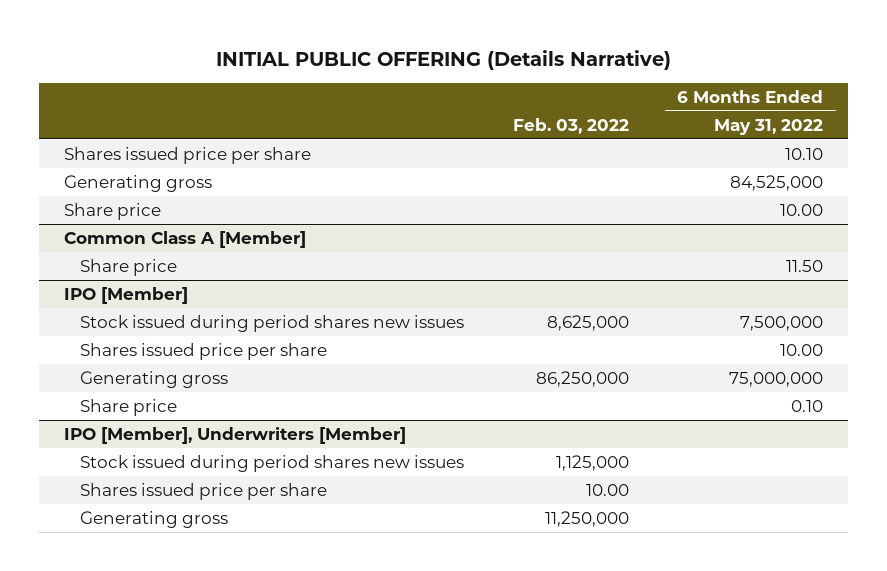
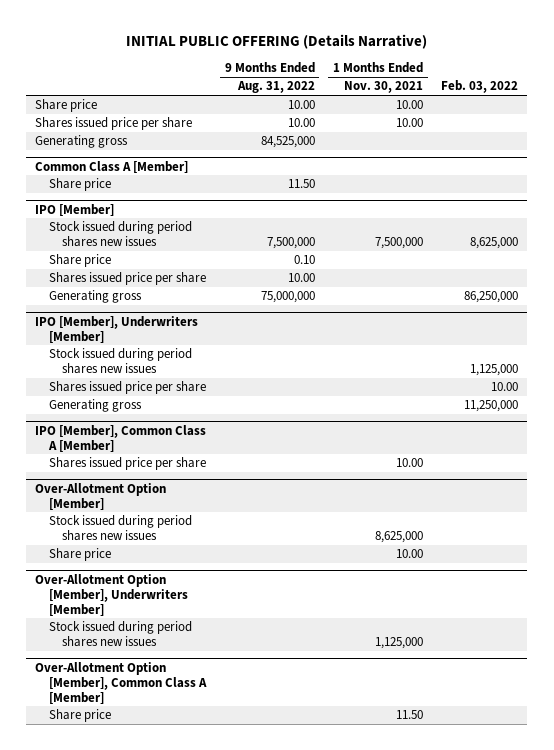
- | Feb. 03, 2022 | 6 Months Ended May 31, 2022
+ | 9 Months Ended Aug. 31, 2022 | 1 Months Ended Nov. 30, 2021 | Feb. 03, 2022
moved up: Share price | 10.00 | 10.00 |
@ IPO [Member]
moved up: Share price | 0.10 | |
+ IPO [Member], Common Class A [Member]
+ Shares issued price per share | | 10.00 |
+ Over-Allotment Option [Member]
+ Stock issued during period shares new issues | | 8,625,000 |
+ Share price | | 10.00 |
+ Over-Allotment Option [Member], Underwriters [Member]
+ Stock issued during period shares new issues | | 1,125,000 |
+ Over-Allotment Option [Member], Common Class A [Member]
+ Share price | | 11.50 |

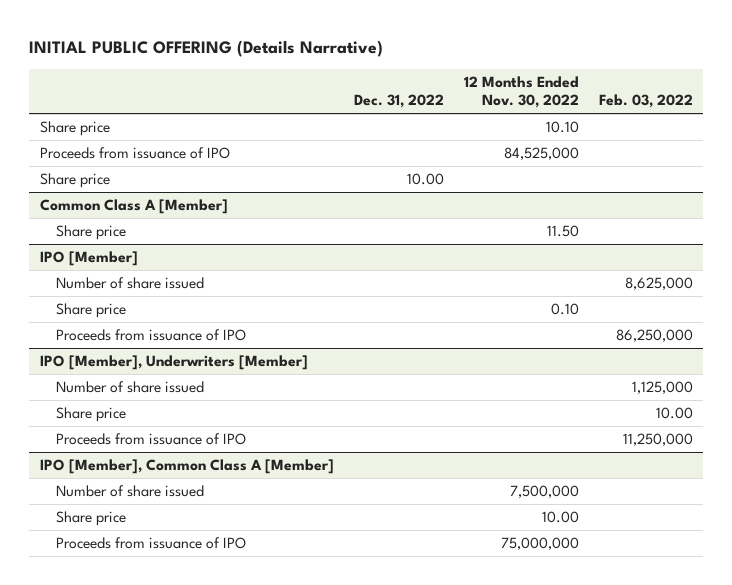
- | 9 Months Ended Aug. 31, 2022 | 1 Months Ended Nov. 30, 2021 | Feb. 03, 2022
+ | Dec. 31, 2022 | 12 Months Ended Nov. 30, 2022 | Feb. 03, 2022
- Shares issued price per share | 10.00 | 10.00 |
- Generating gross | 84,525,000 | |
+ Proceeds from issuance of IPO | | 84,525,000 |
+ Share price | 10.00 | |
@ IPO [Member]
- Stock issued during period shares new issues | 7,500,000 | 7,500,000 | 8,625,000
+ Number of share issued | | | 8,625,000
- Shares issued price per share | 10.00 | |
- Generating gross | 75,000,000 | | 86,250,000
+ Proceeds from issuance of IPO | | | 86,250,000
@ IPO [Member], Underwriters [Member]
- Stock issued during period shares new issues | | | 1,125,000
- Shares issued price per share | | | 10.00
- Generating gross | | | 11,250,000
+ Number of share issued | | | 1,125,000
+ Share price | | | 10.00
+ Proceeds from issuance of IPO | | | 11,250,000
@ IPO [Member], Common Class A [Member]
- Shares issued price per share | | 10.00 |
- Over-Allotment Option [Member]
- Stock issued during period shares new issues | | 8,625,000 |
- Share price | | 10.00 |
- Over-Allotment Option [Member], Underwriters [Member]
- Stock issued during period shares new issues | | 1,125,000 |
- Over-Allotment Option [Member], Common Class A [Member]
- Share price | | 11.50 |
@ IPO [Member], Common Class A [Member]
+ Number of share issued | | 7,500,000 |
+ Share price | | 10.00 |
+ Proceeds from issuance of IPO | | 75,000,000 |

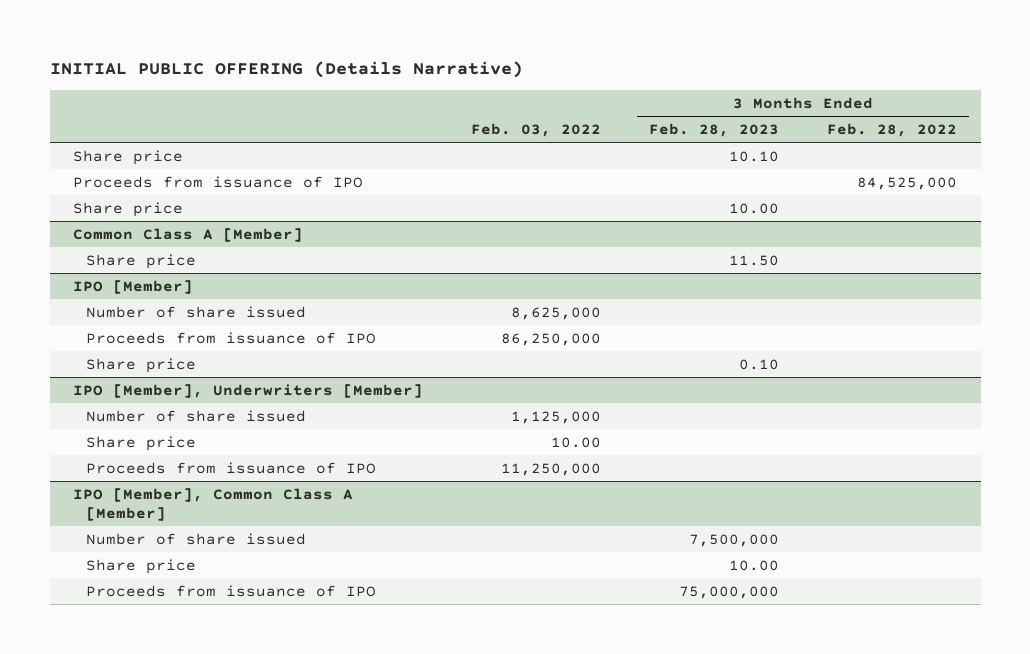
- | Dec. 31, 2022 | 12 Months Ended Nov. 30, 2022 | Feb. 03, 2022
+ | Feb. 03, 2022 | 3 Months Ended Feb. 28, 2023 | 3 Months Ended Feb. 28, 2022
@ IPO [Member]
moved down: Share price | | 0.10 |

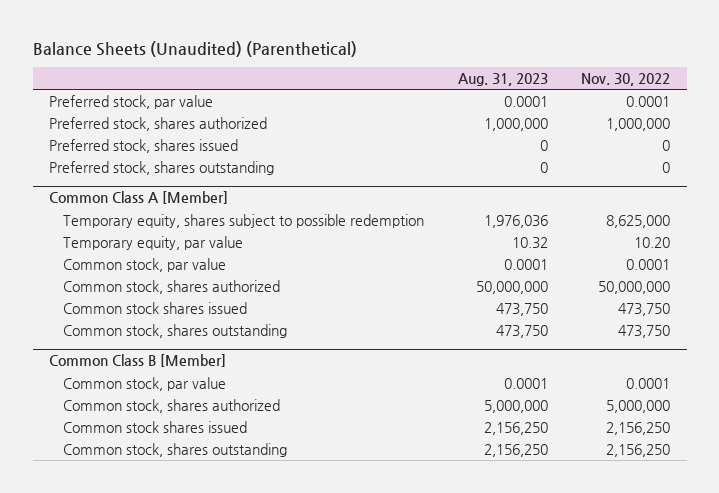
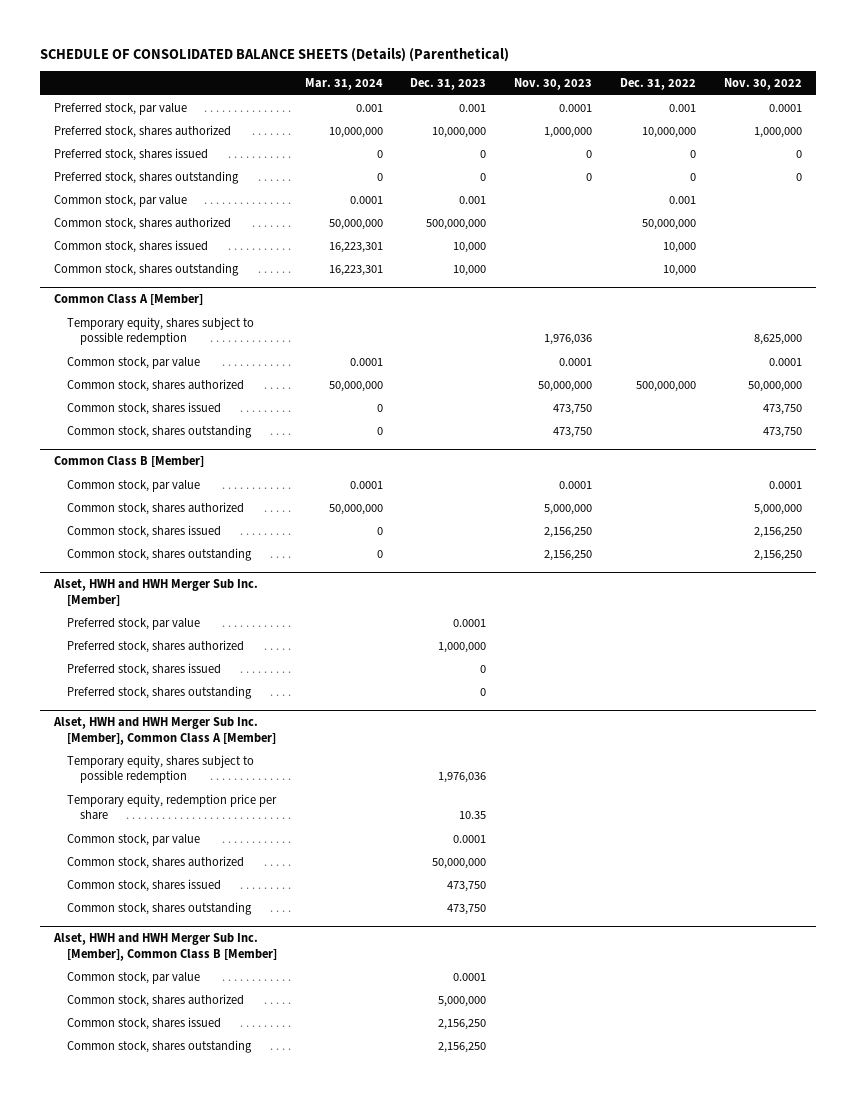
- Balance Sheets (Unaudited) (Parenthetical)
+ SCHEDULE OF CONSOLIDATED BALANCE SHEETS (Details) (Parenthetical)
- | Aug. 31, 2023 | Nov. 30, 2022
+ | Mar. 31, 2024 | Dec. 31, 2023 | Nov. 30, 2023 | Dec. 31, 2022 | Nov. 30, 2022
+ Common stock, par value | 0.0001 | 0.001 | | 0.001 |
+ Common stock, shares authorized | 50,000,000 | 500,000,000 | | 50,000,000 |
+ Common stock, shares issued | 16,223,301 | 10,000 | | 10,000 |
+ Common stock, shares outstanding | 16,223,301 | 10,000 | | 10,000 |
@ Common Class A [Member]
- Temporary equity, par value | 10.32 | 10.20
- Common stock shares issued | 473,750 | 473,750
+ Common stock, shares issued | 0 | | 473,750 | | 473,750
@ Common Class B [Member]
- Common stock shares issued | 2,156,250 | 2,156,250
+ Common stock, shares issued | 0 | | 2,156,250 | | 2,156,250
+ Alset, HWH and HWH Merger Sub Inc. [Member]
+ Preferred stock, par value | | 0.0001 | | |
+ Preferred stock, shares authorized | | 1,000,000 | | |
+ Preferred stock, shares issued | | 0 | | |
+ Preferred stock, shares outstanding | | 0 | | |
+ Alset, HWH and HWH Merger Sub Inc. [Member], Common Class A [Member]
+ Temporary equity, shares subject to possible redemption | | 1,976,036 | | |
+ Temporary equity, redemption price per share | | 10.35 | | |
+ Common stock, par value | | 0.0001 | | |
+ Common stock, shares authorized | | 50,000,000 | | |
+ Common stock, shares issued | | 473,750 | | |
+ Common stock, shares outstanding | | 473,750 | | |
+ Alset, HWH and HWH Merger Sub Inc. [Member], Common Class B [Member]
+ Common stock, par value | | 0.0001 | | |
+ Common stock, shares authorized | | 5,000,000 | | |
+ Common stock, shares issued | | 2,156,250 | | |
+ Common stock, shares outstanding | | 2,156,250 | | |

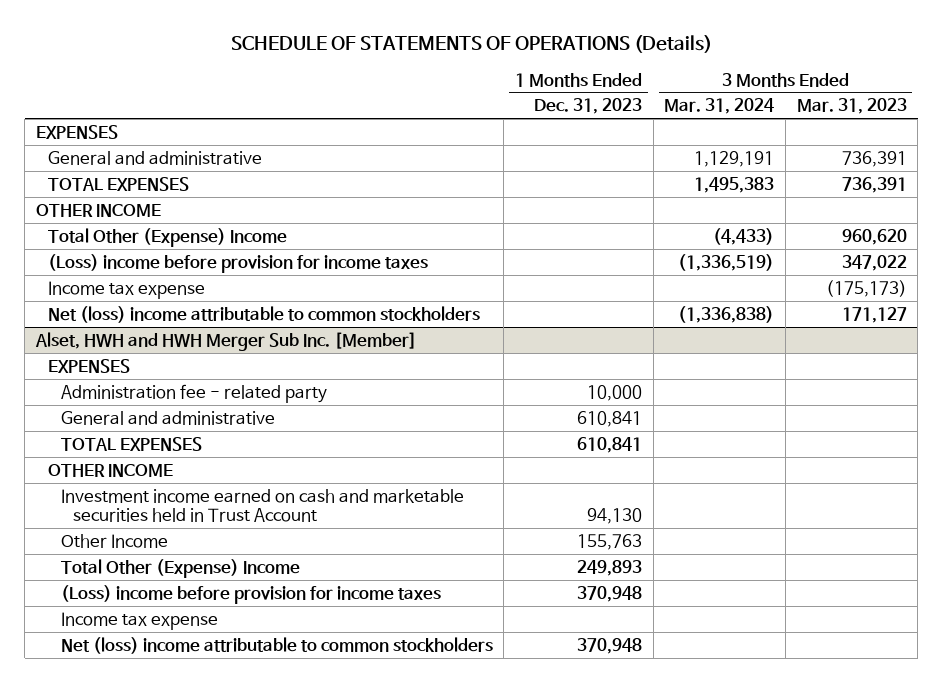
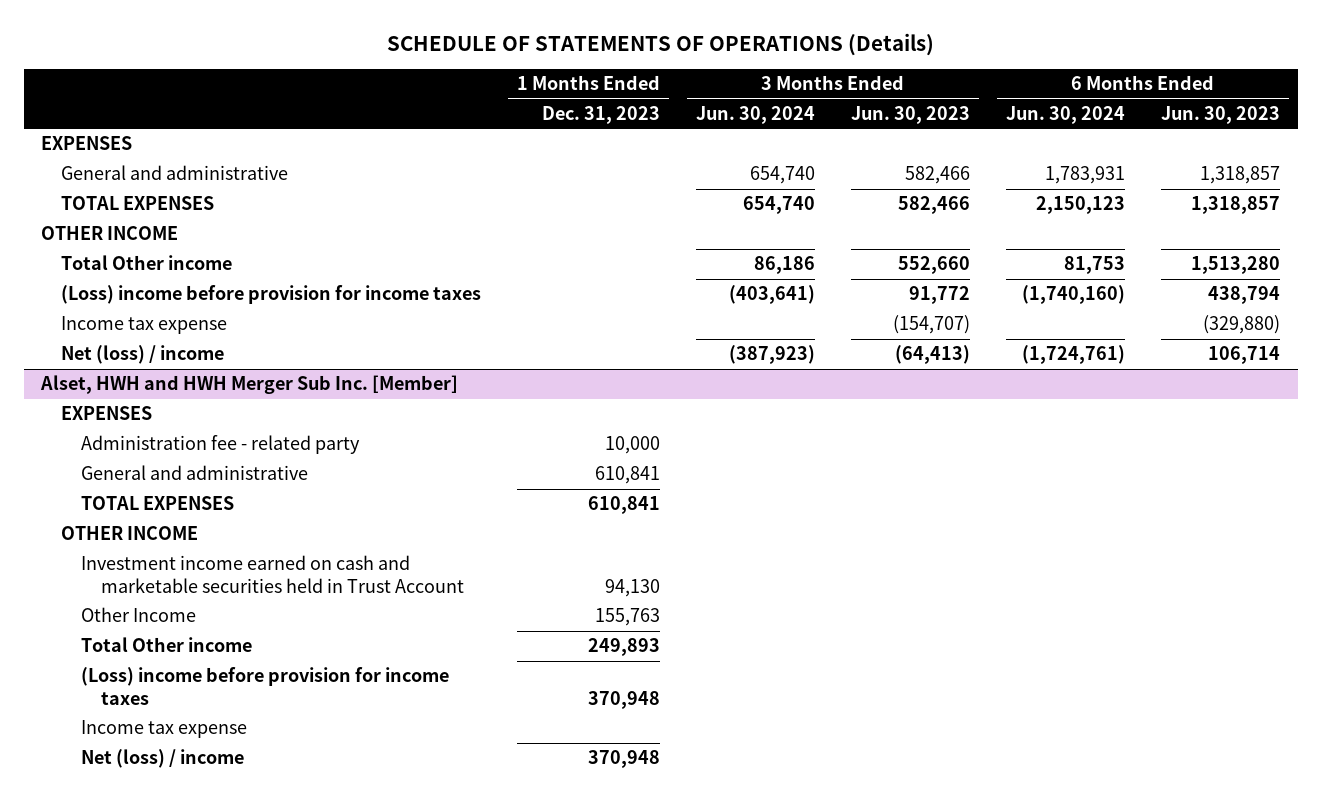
- | 1 Months Ended Dec. 31, 2023 | 3 Months Ended Mar. 31, 2024 | 3 Months Ended Mar. 31, 2023
+ | 1 Months Ended Dec. 31, 2023 | 3 Months Ended Jun. 30, 2024 | 3 Months Ended Jun. 30, 2023 | 6 Months Ended Jun. 30, 2024 | 6 Months Ended Jun. 30, 2023
- Total Other (Expense) Income | | (4,433) | 960,620
+ Total Other income | | 86,186 | 552,660 | 81,753 | 1,513,280
- Net (loss) income attributable to common stockholders | | (1,336,838) | 171,127
+ Net (loss) / income | | (387,923) | (64,413) | (1,724,761) | 106,714
@ Alset, HWH and HWH Merger Sub Inc. [Member]
- Total Other (Expense) Income | 249,893 | |
+ Total Other income | 249,893 | | | |
- Net (loss) income attributable to common stockholders | 370,948 | |
+ Net (loss) / income | 370,948 | | | |

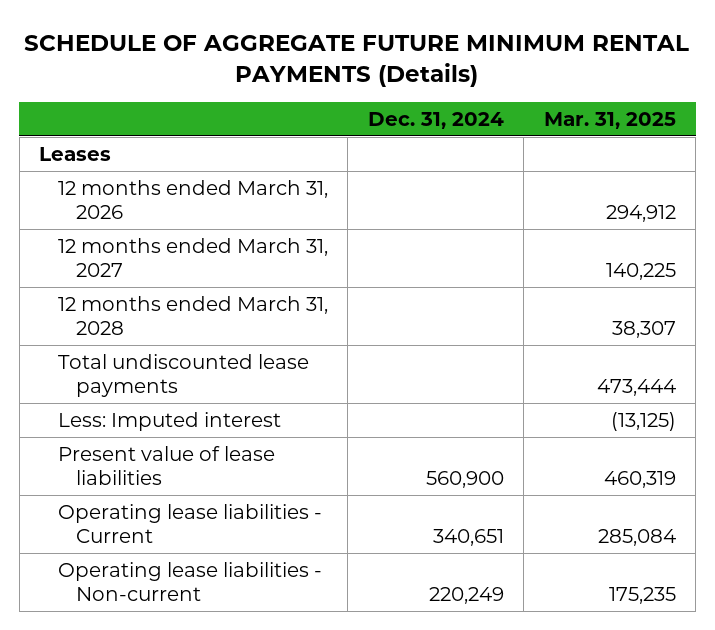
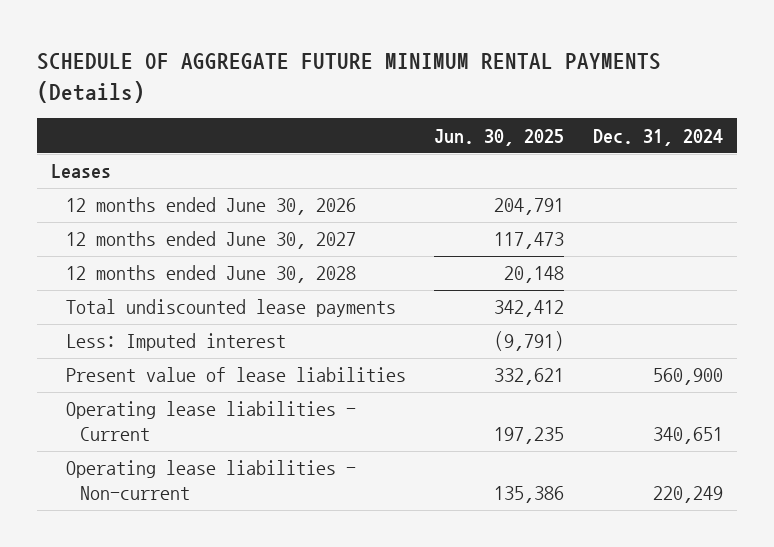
- | Dec. 31, 2024 | Mar. 31, 2025
+ | Jun. 30, 2025 | Dec. 31, 2024
- 12 months ended March 31, 2026 | | 294,912
- 12 months ended March 31, 2027 | | 140,225
- 12 months ended March 31, 2028 | | 38,307
+ 12 months ended June 30, 2026 | 204,791 |
+ 12 months ended June 30, 2027 | 117,473 |
+ 12 months ended June 30, 2028 | 20,148 |

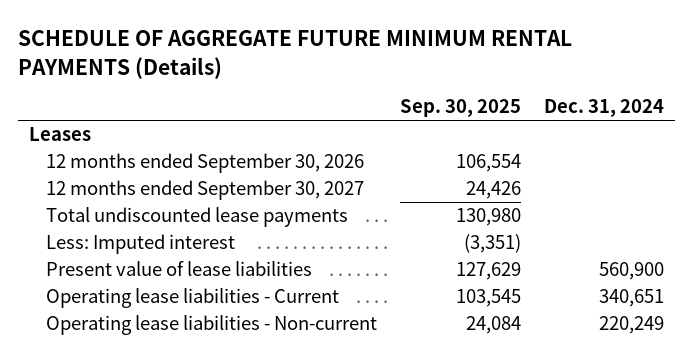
- | Jun. 30, 2025 | Dec. 31, 2024
+ | Sep. 30, 2025 | Dec. 31, 2024
- 12 months ended June 30, 2026 | 204,791 |
- 12 months ended June 30, 2027 | 117,473 |
- 12 months ended June 30, 2028 | 20,148 |
+ 12 months ended September 30, 2026 | 106,554 |
+ 12 months ended September 30, 2027 | 24,426 |

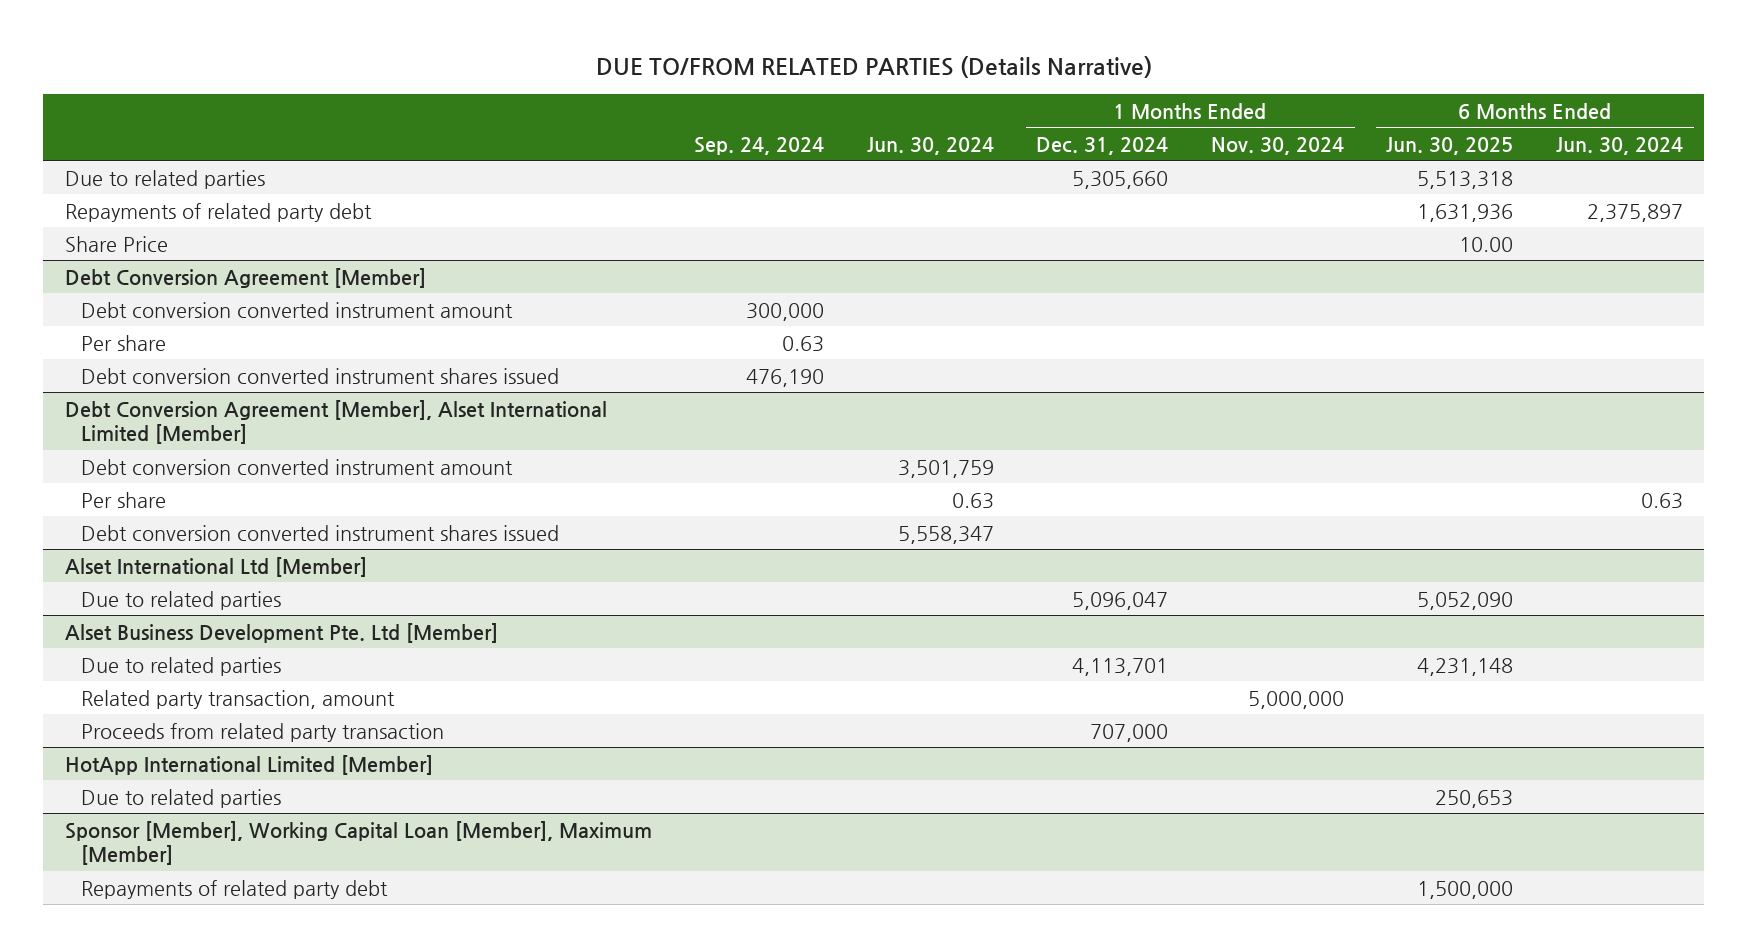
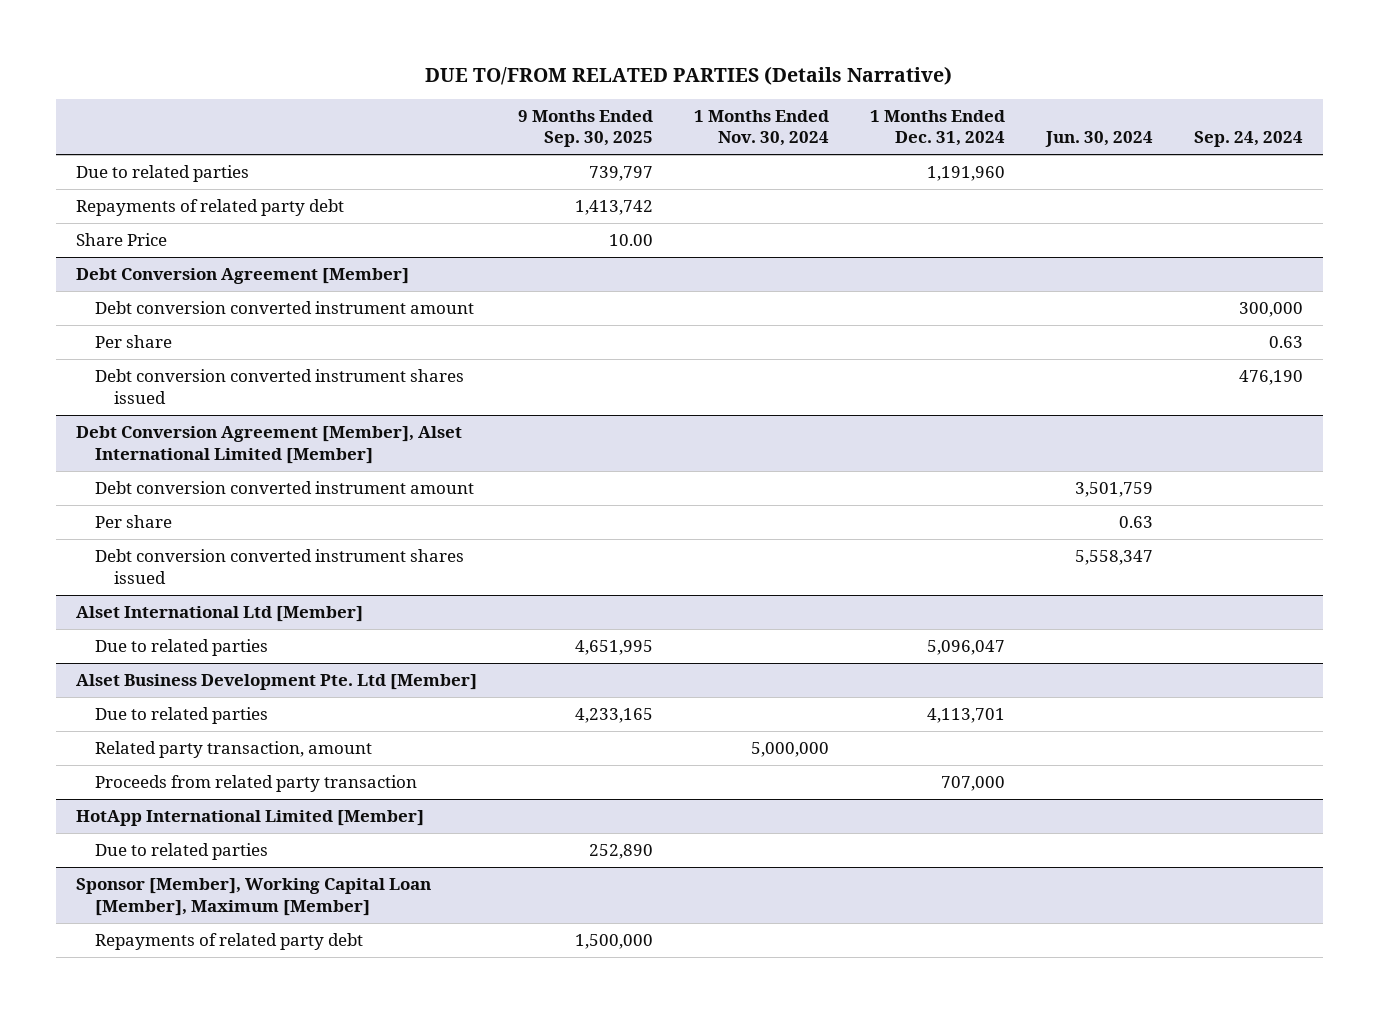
- | Sep. 24, 2024 | Jun. 30, 2024 | 1 Months Ended Dec. 31, 2024 | 1 Months Ended Nov. 30, 2024 | 6 Months Ended Jun. 30, 2025 | 6 Months Ended Jun. 30, 2024
+ | 9 Months Ended Sep. 30, 2025 | 1 Months Ended Nov. 30, 2024 | 1 Months Ended Dec. 31, 2024 | Jun. 30, 2024 | Sep. 24, 2024
- Due to related parties | | | 5,305,660 | | 5,513,318 |
+ Due to related parties | 739,797 | | 1,191,960 | |

